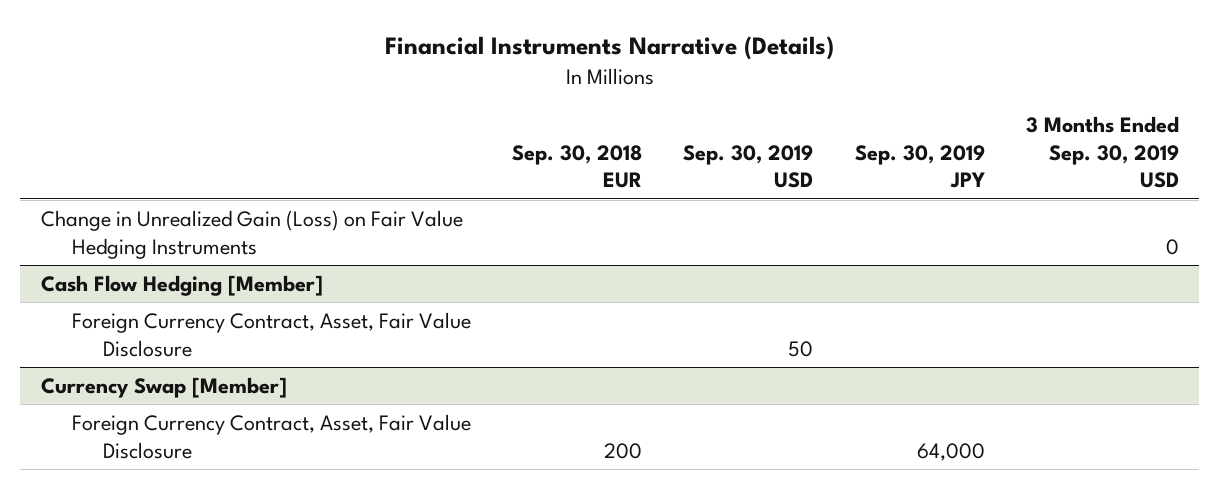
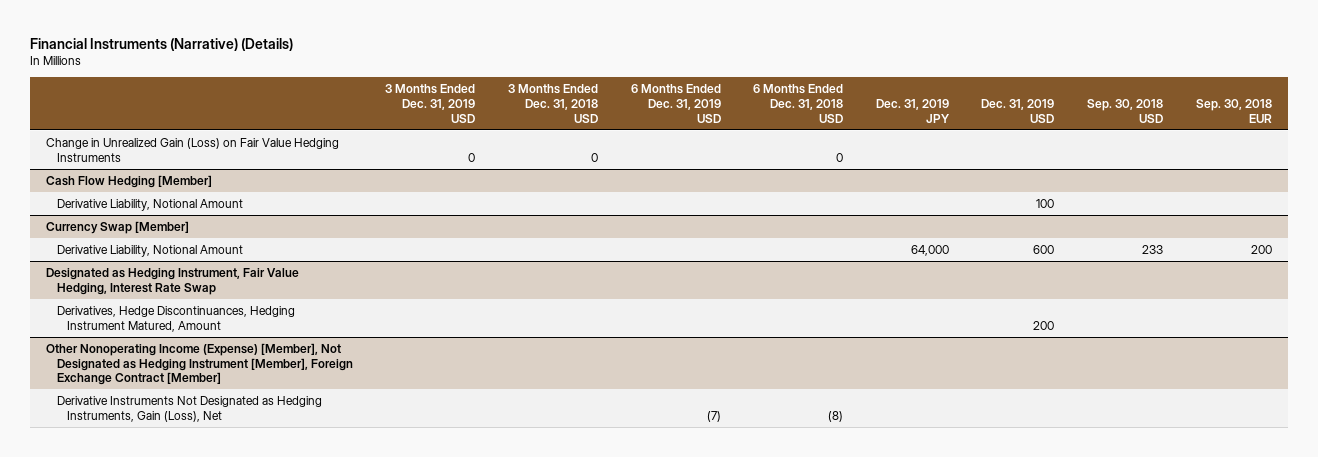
- Financial Instruments Narrative (Details)
+ Financial Instruments (Narrative) (Details)
- | Sep. 30, 2018 EUR | Sep. 30, 2019 USD | Sep. 30, 2019 JPY | 3 Months Ended Sep. 30, 2019 USD
+ | 3 Months Ended Dec. 31, 2019 USD | 3 Months Ended Dec. 31, 2018 USD | 6 Months Ended Dec. 31, 2019 USD | 6 Months Ended Dec. 31, 2018 USD | Dec. 31, 2019 JPY | Dec. 31, 2019 USD | Sep. 30, 2018 USD | Sep. 30, 2018 EUR
@ Cash Flow Hedging [Member]
- Foreign Currency Contract, Asset, Fair Value Disclosure | | 50 | |
+ Derivative Liability, Notional Amount | | | | | | 100 | |
@ Currency Swap [Member]
- Foreign Currency Contract, Asset, Fair Value Disclosure | 200 | | 64,000 |
+ Derivative Liability, Notional Amount | | | | | 64,000 | 600 | 233 | 200
+ Designated as Hedging Instrument, Fair Value Hedging, Interest Rate Swap
+ Derivatives, Hedge Discontinuances, Hedging Instrument Matured, Amount | | | | | | 200 | |
+ Other Nonoperating Income (Expense) [Member], Not Designated as Hedging Instrument [Member], Foreign Exchange Contract [Member]
+ Derivative Instruments Not Designated as Hedging Instruments, Gain (Loss), Net | | | (7) | (8) | | | |

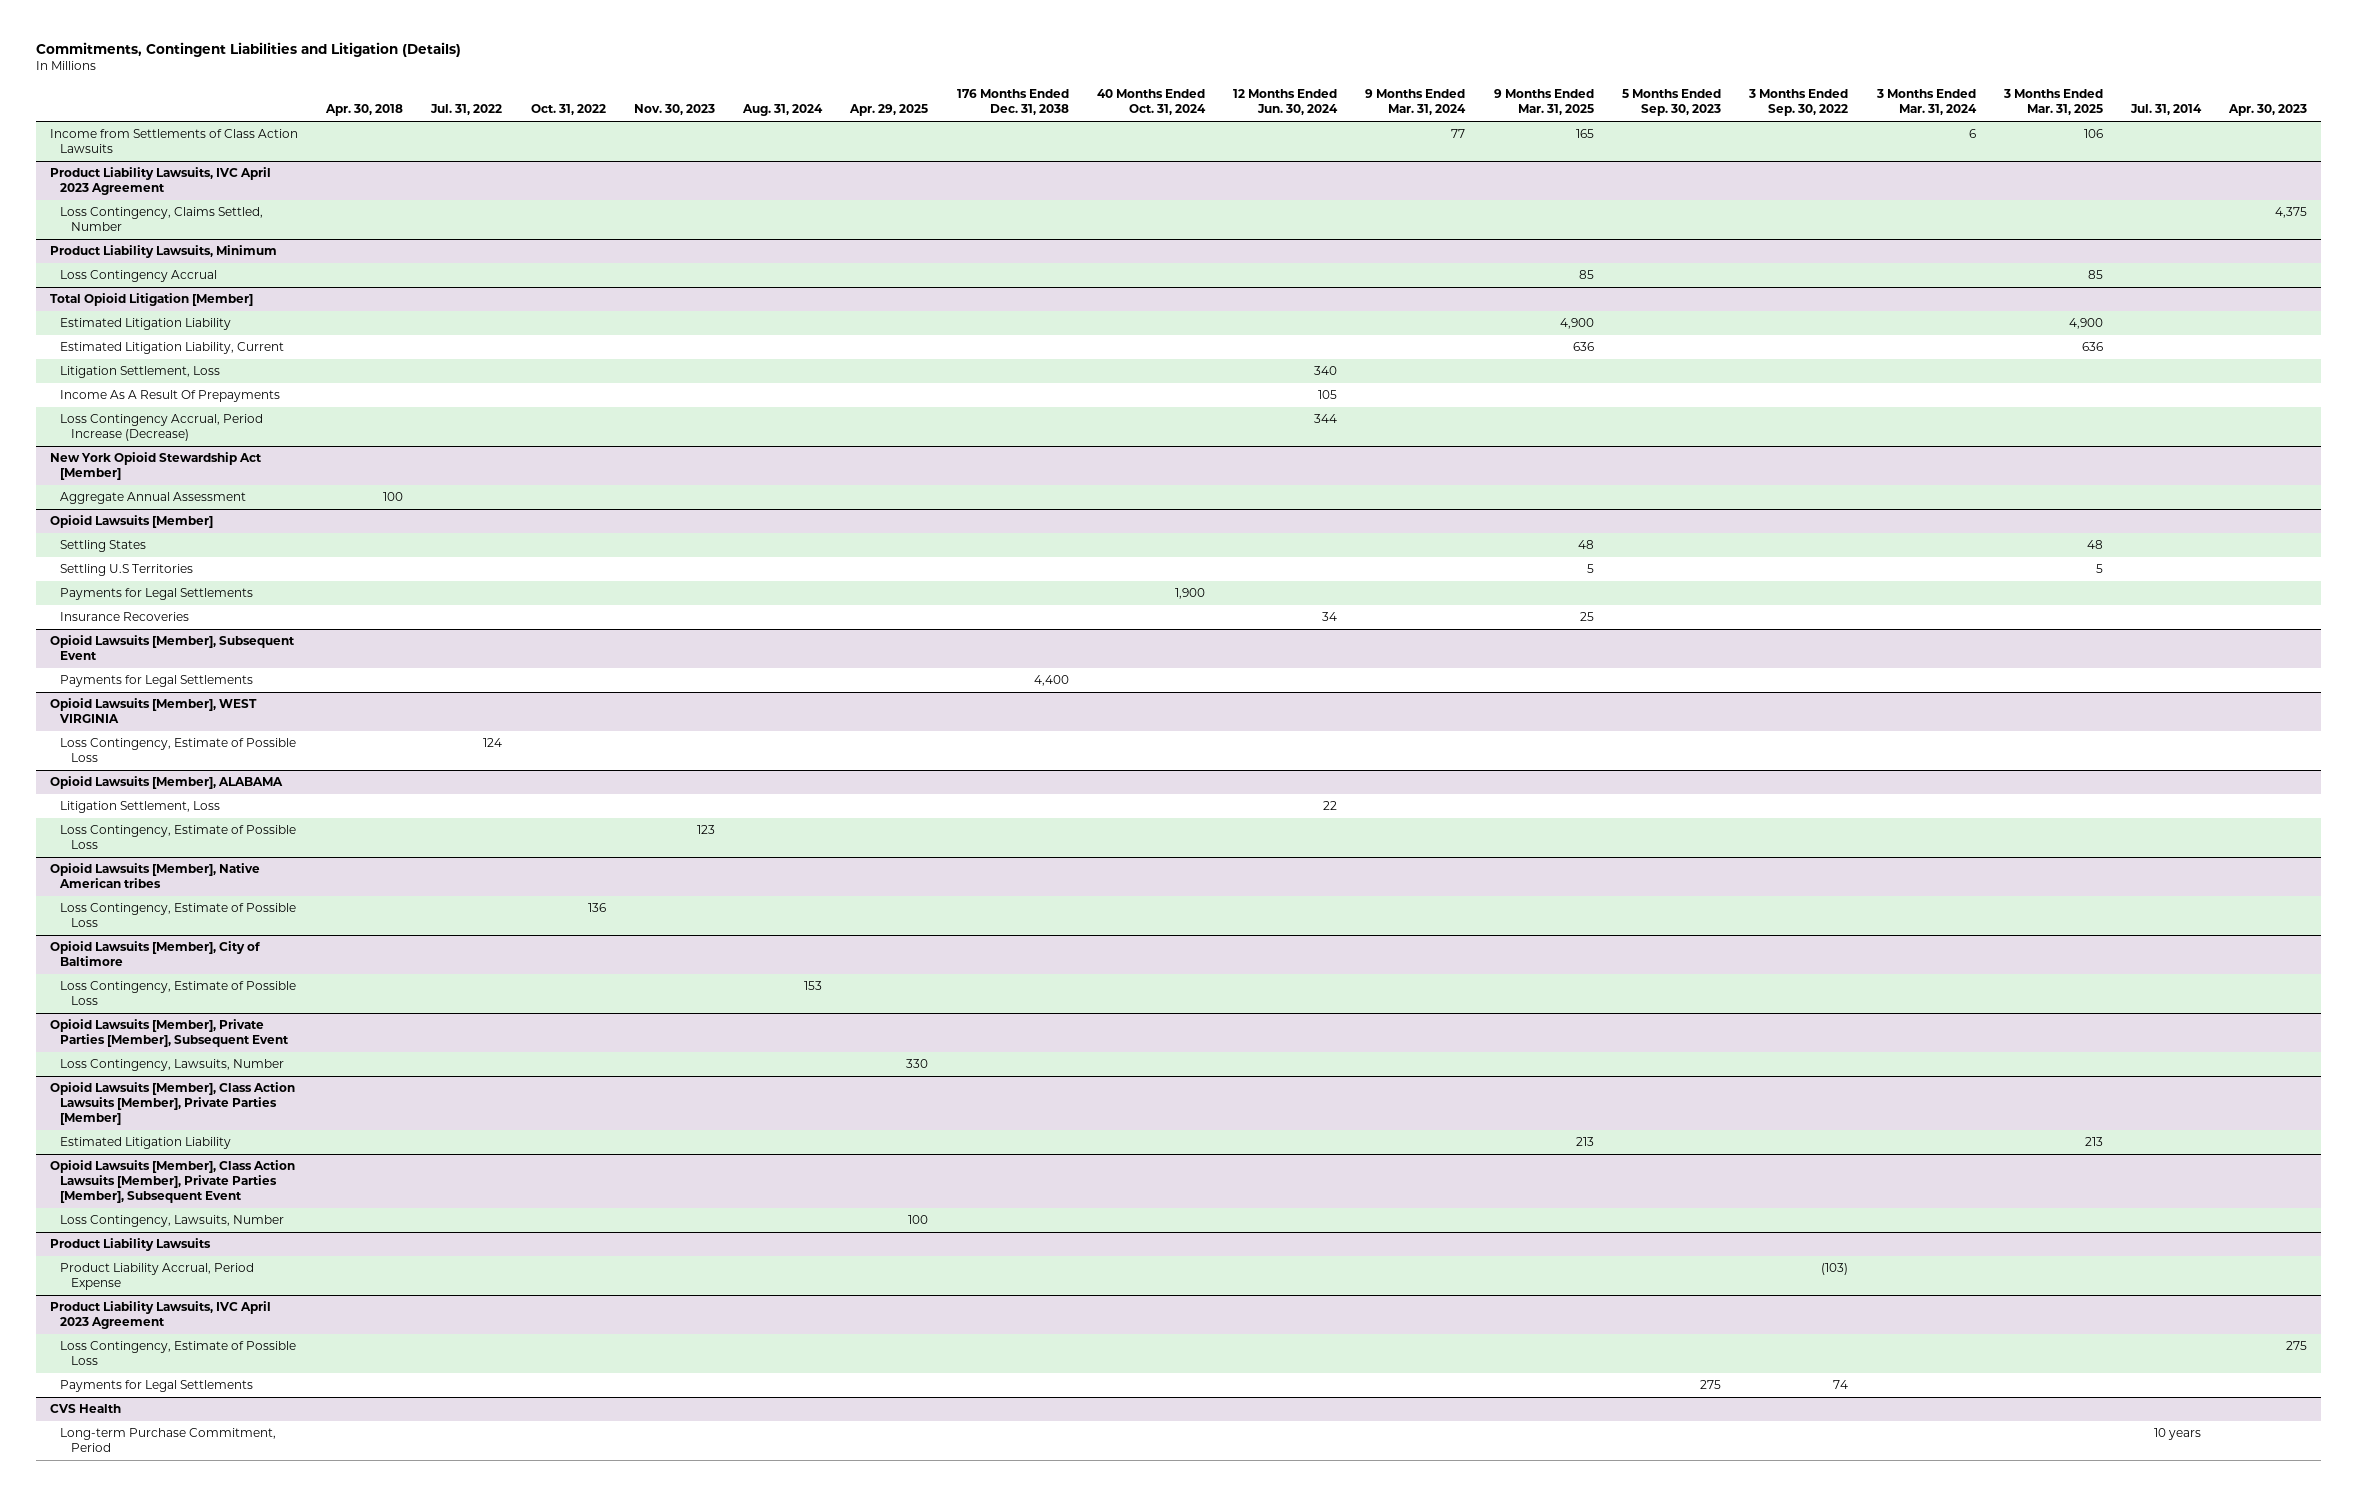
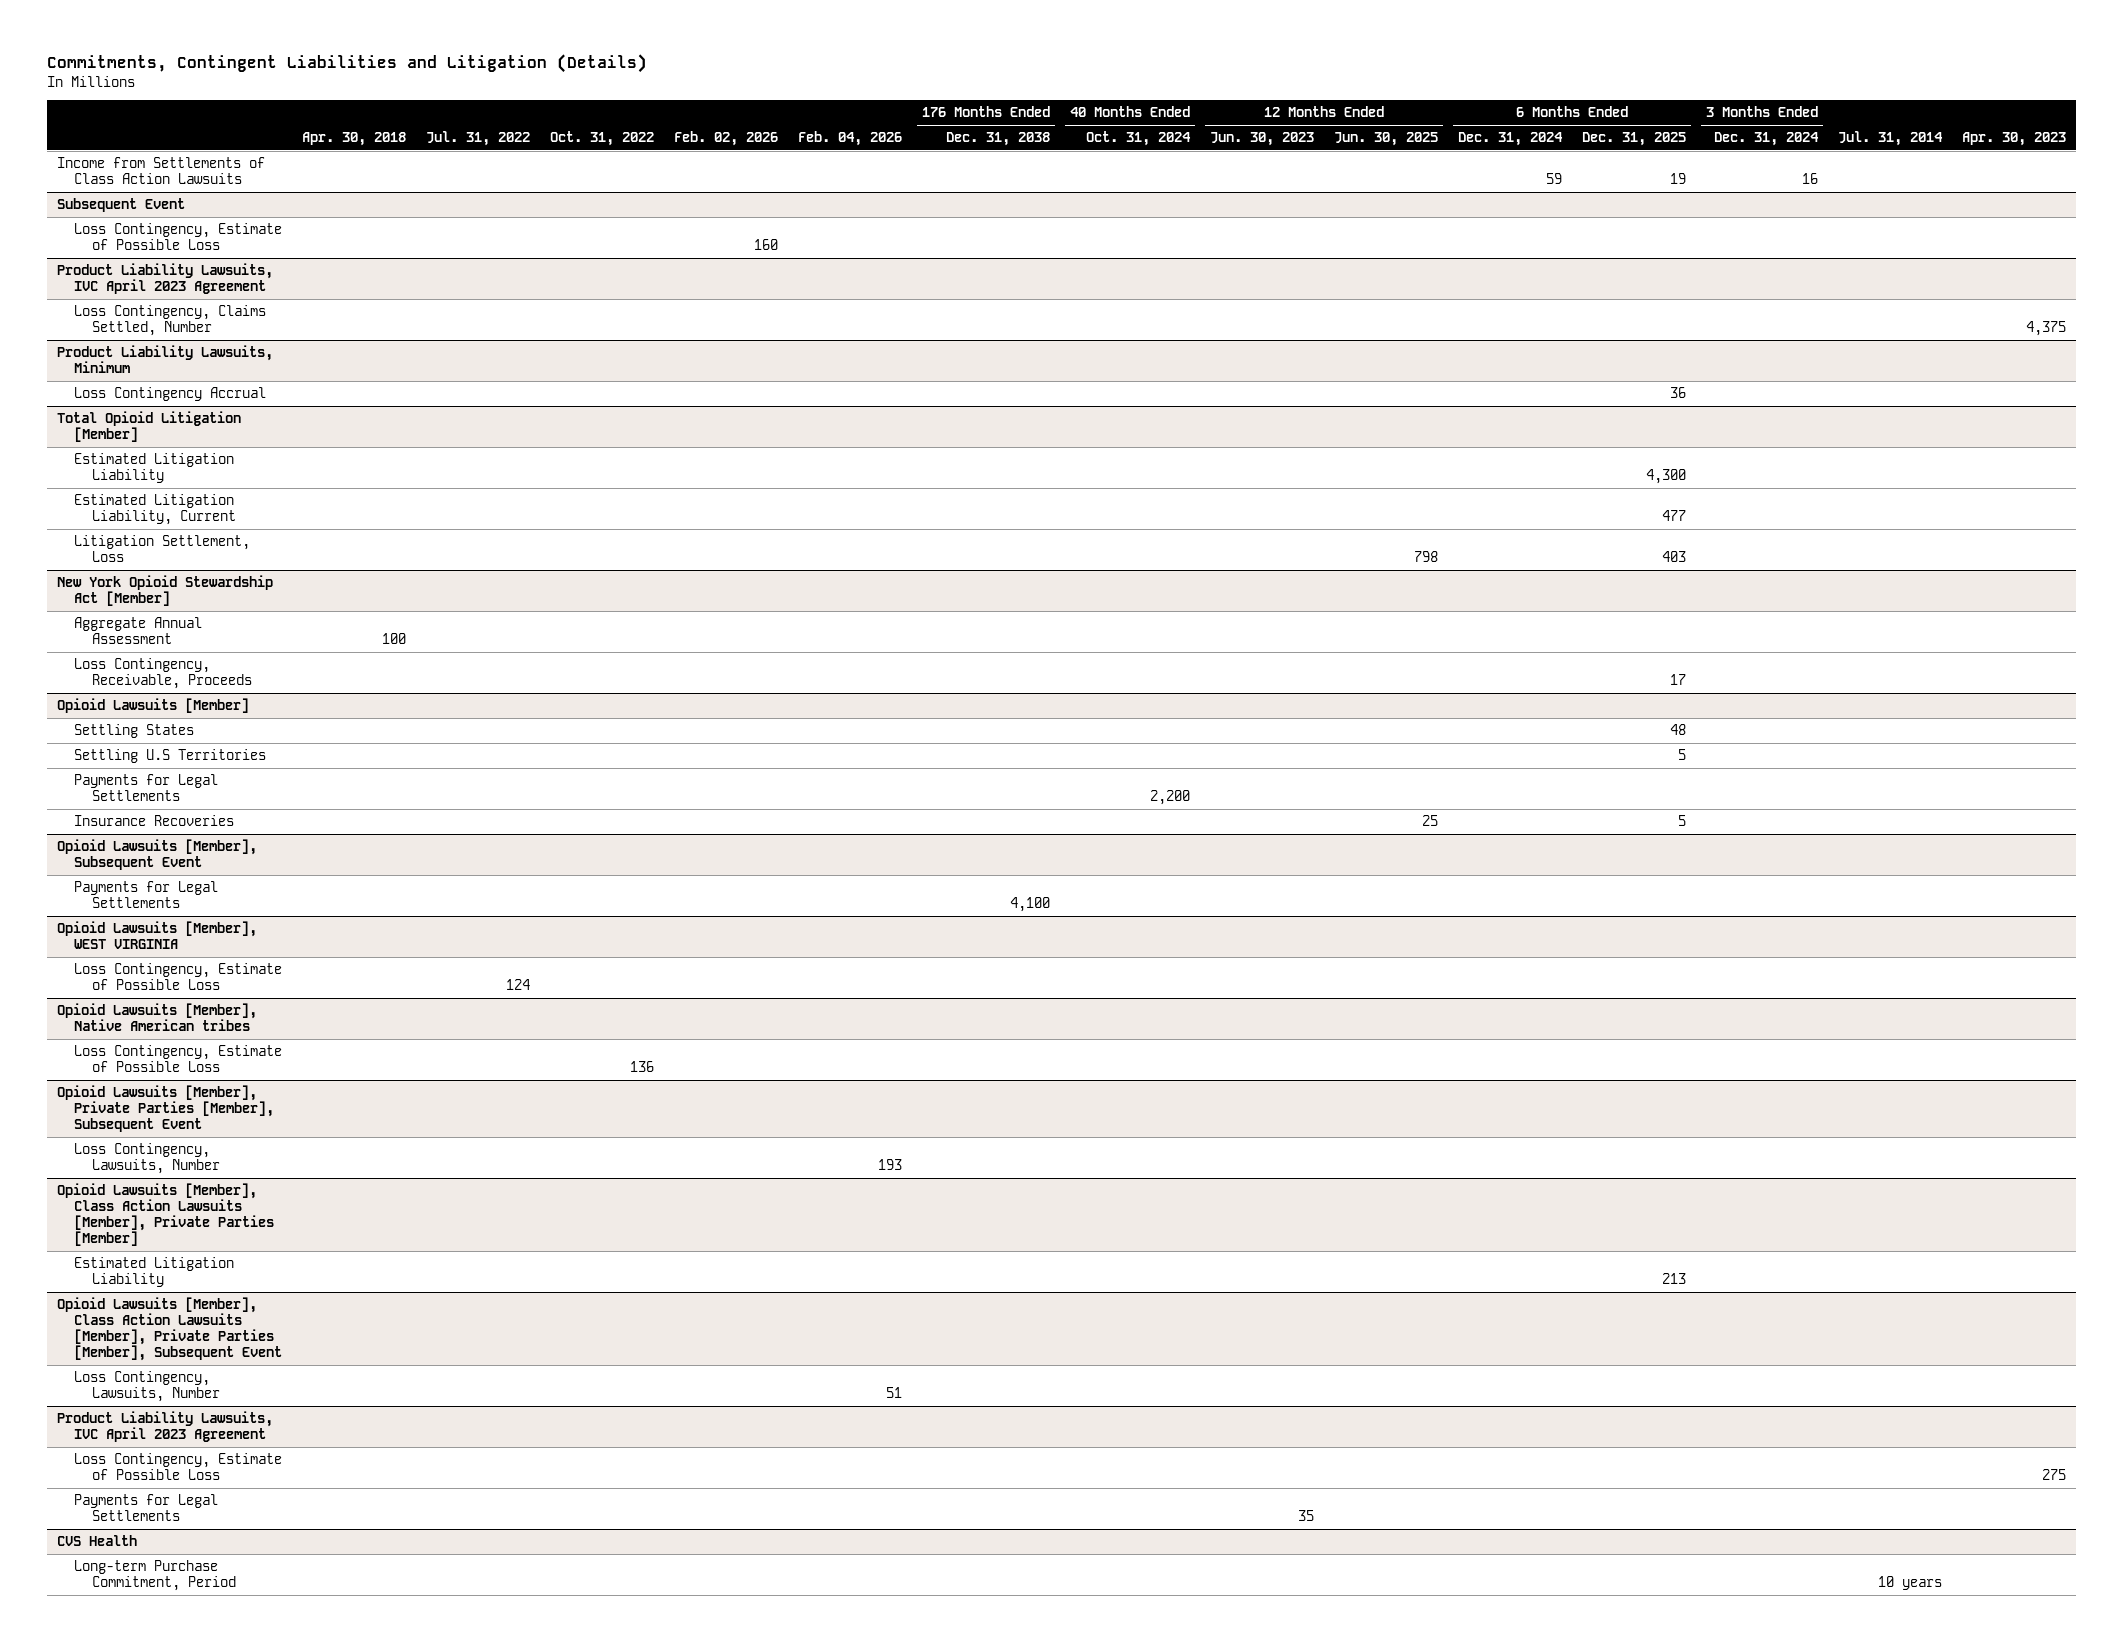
- | Apr. 30, 2018 | Jul. 31, 2022 | Oct. 31, 2022 | Nov. 30, 2023 | Aug. 31, 2024 | Apr. 29, 2025 | 176 Months Ended Dec. 31, 2038 | 40 Months Ended Oct. 31, 2024 | 12 Months Ended Jun. 30, 2024 | 9 Months Ended Mar. 31, 2024 | 9 Months Ended Mar. 31, 2025 | 5 Months Ended Sep. 30, 2023 | 3 Months Ended Sep. 30, 2022 | 3 Months Ended Mar. 31, 2024 | 3 Months Ended Mar. 31, 2025 | Jul. 31, 2014 | Apr. 30, 2023
+ | Apr. 30, 2018 | Jul. 31, 2022 | Oct. 31, 2022 | Feb. 02, 2026 | Feb. 04, 2026 | 176 Months Ended Dec. 31, 2038 | 40 Months Ended Oct. 31, 2024 | 12 Months Ended Jun. 30, 2023 | 12 Months Ended Jun. 30, 2025 | 6 Months Ended Dec. 31, 2024 | 6 Months Ended Dec. 31, 2025 | 3 Months Ended Dec. 31, 2024 | Jul. 31, 2014 | Apr. 30, 2023
+ Subsequent Event
+ Loss Contingency, Estimate of Possible Loss | | | | 160 | | | | | | | | | |
@ Total Opioid Litigation [Member]
- Income As A Result Of Prepayments | | | | | | | | | 105 | | | | | | | |
- Loss Contingency Accrual, Period Increase (Decrease) | | | | | | | | | 344 | | | | | | | |
@ New York Opioid Stewardship Act [Member]
+ Loss Contingency, Receivable, Proceeds | | | | | | | | | | | 17 | | |
@ Opioid Lawsuits [Member]
- Payments for Legal Settlements | | | | | | | | 1,900 | | | | | | | | |
+ Payments for Legal Settlements | | | | | | | 2,200 | | | | | | |
@ Opioid Lawsuits [Member], Subsequent Event
- Payments for Legal Settlements | | | | | | | 4,400 | | | | | | | | | |
+ Payments for Legal Settlements | | | | | | 4,100 | | | | | | | |
- Opioid Lawsuits [Member], ALABAMA
- Litigation Settlement, Loss | | | | | | | | | 22 | | | | | | | |
- Loss Contingency, Estimate of Possible Loss | | | | 123 | | | | | | | | | | | | |
- Opioid Lawsuits [Member], City of Baltimore
- Loss Contingency, Estimate of Possible Loss | | | | | 153 | | | | | | | | | | | |
- Product Liability Lawsuits
- Product Liability Accrual, Period Expense | | | | | | | | | | | | | (103) | | | |

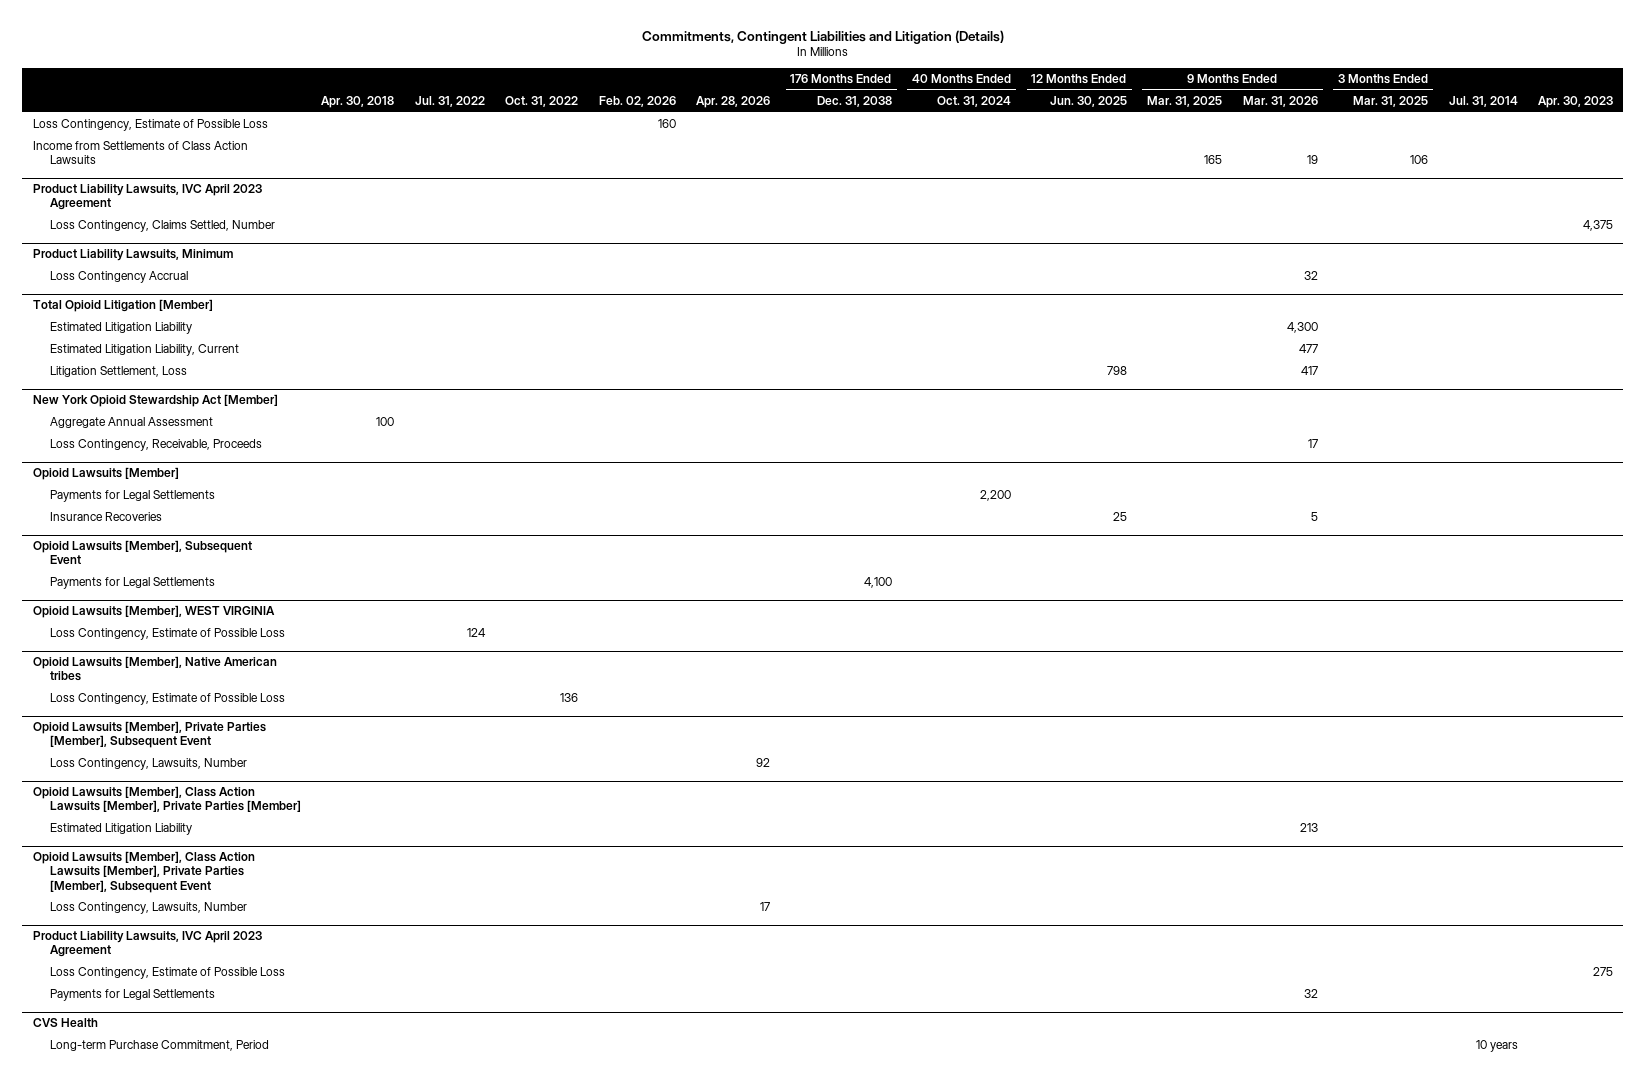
- | Apr. 30, 2018 | Jul. 31, 2022 | Oct. 31, 2022 | Feb. 02, 2026 | Feb. 04, 2026 | 176 Months Ended Dec. 31, 2038 | 40 Months Ended Oct. 31, 2024 | 12 Months Ended Jun. 30, 2023 | 12 Months Ended Jun. 30, 2025 | 6 Months Ended Dec. 31, 2024 | 6 Months Ended Dec. 31, 2025 | 3 Months Ended Dec. 31, 2024 | Jul. 31, 2014 | Apr. 30, 2023
+ | Apr. 30, 2018 | Jul. 31, 2022 | Oct. 31, 2022 | Feb. 02, 2026 | Apr. 28, 2026 | 176 Months Ended Dec. 31, 2038 | 40 Months Ended Oct. 31, 2024 | 12 Months Ended Jun. 30, 2025 | 9 Months Ended Mar. 31, 2025 | 9 Months Ended Mar. 31, 2026 | 3 Months Ended Mar. 31, 2025 | Jul. 31, 2014 | Apr. 30, 2023
+ Loss Contingency, Estimate of Possible Loss | | | | 160 | | | | | | | | |
- Subsequent Event
- Loss Contingency, Estimate of Possible Loss | | | | 160 | | | | | | | | | |
@ Opioid Lawsuits [Member]
- Settling States | | | | | | | | | | | 48 | | |
- Settling U.S Territories | | | | | | | | | | | 5 | | |

